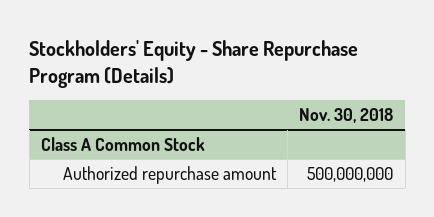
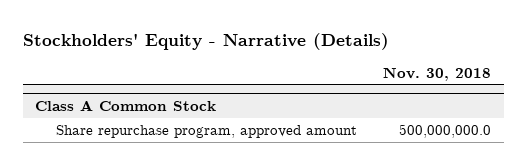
- Stockholders' Equity - Share Repurchase Program (Details)
+ Stockholders' Equity - Narrative (Details)
@ Class A Common Stock
- Authorized repurchase amount | 500,000,000
+ Share repurchase program, approved amount | 500,000,000.0

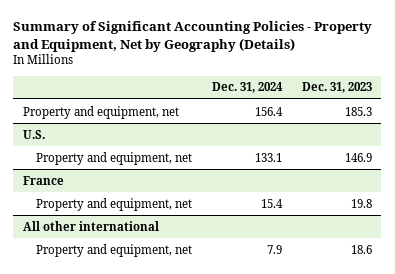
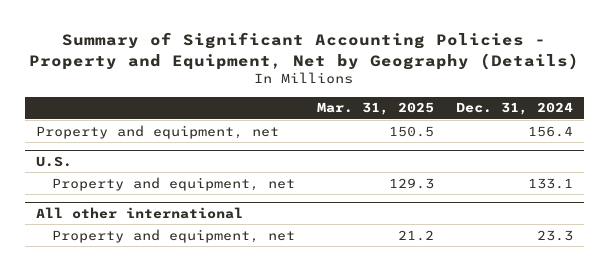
- | Dec. 31, 2024 | Dec. 31, 2023
+ | Mar. 31, 2025 | Dec. 31, 2024
- France
- Property and equipment, net | 15.4 | 19.8
@ All other international
- Property and equipment, net | 7.9 | 18.6
+ Property and equipment, net | 21.2 | 23.3

